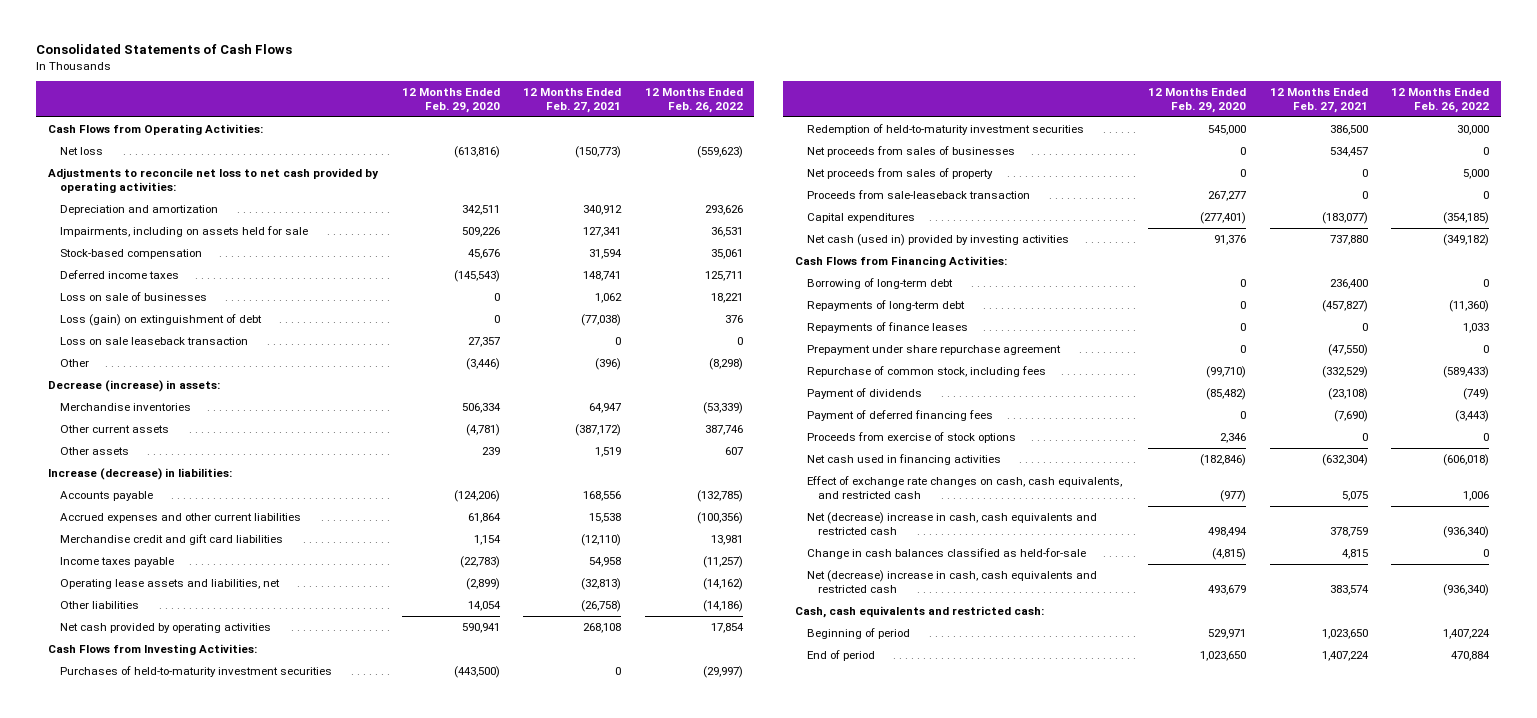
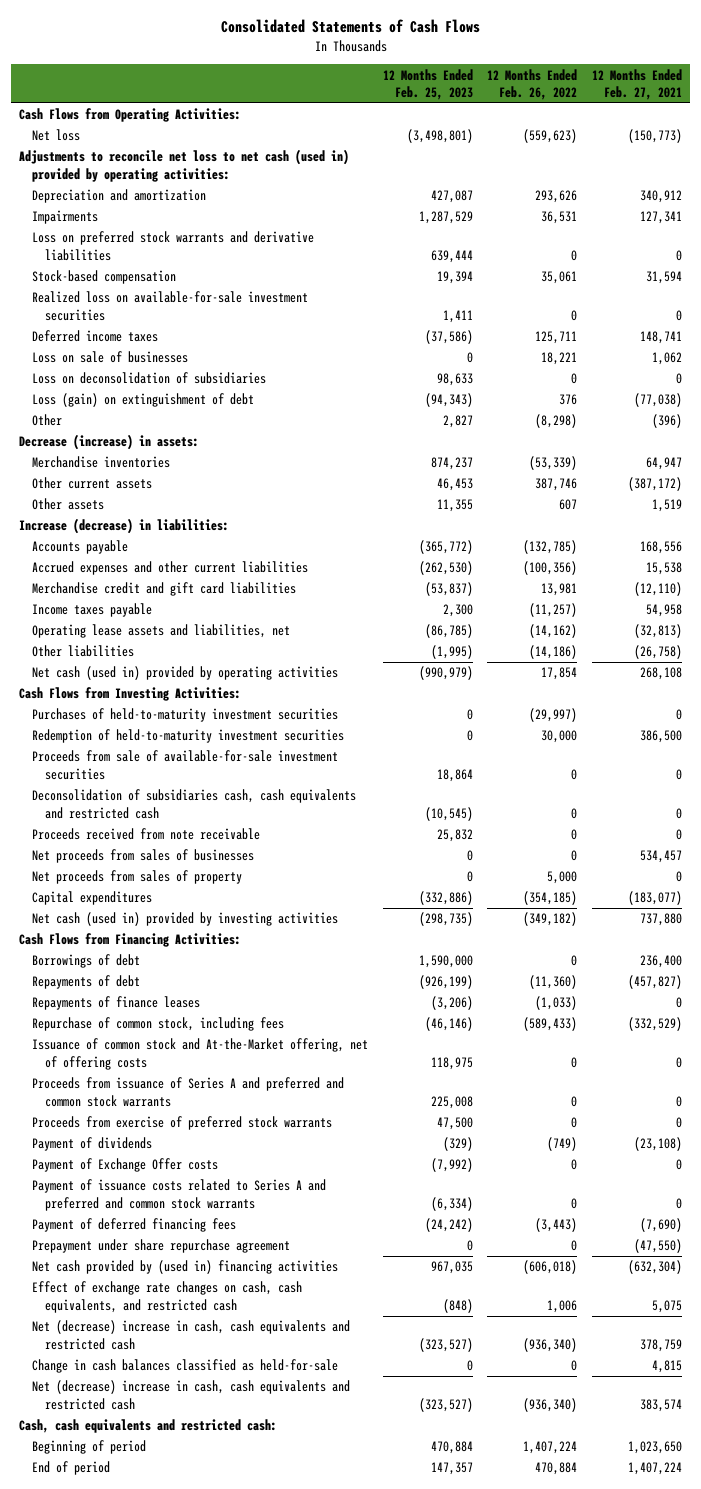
- | 12 Months Ended Feb. 29, 2020 | 12 Months Ended Feb. 27, 2021 | 12 Months Ended Feb. 26, 2022
+ | 12 Months Ended Feb. 25, 2023 | 12 Months Ended Feb. 26, 2022 | 12 Months Ended Feb. 27, 2021
- Adjustments to reconcile net loss to net cash provided by operating activities:
+ Adjustments to reconcile net loss to net cash (used in) provided by operating activities:
- Impairments, including on assets held for sale | 509,226 | 127,341 | 36,531
+ Impairments | 1,287,529 | 36,531 | 127,341
+ Loss on preferred stock warrants and derivative liabilities | 639,444 | 0 | 0
+ Realized loss on available-for-sale investment securities | 1,411 | 0 | 0
+ Loss on deconsolidation of subsidiaries | 98,633 | 0 | 0
- Loss on sale leaseback transaction | 27,357 | 0 | 0
- Net cash provided by operating activities | 590,941 | 268,108 | 17,854
+ Net cash (used in) provided by operating activities | (990,979) | 17,854 | 268,108
+ Proceeds from sale of available-for-sale investment securities | 18,864 | 0 | 0
+ Deconsolidation of subsidiaries cash, cash equivalents and restricted cash | (10,545) | 0 | 0
+ Proceeds received from note receivable | 25,832 | 0 | 0
- Proceeds from sale-leaseback transaction | 267,277 | 0 | 0
- Borrowing of long-term debt | 0 | 236,400 | 0
- Repayments of long-term debt | 0 | (457,827) | (11,360)
- Repayments of finance leases | 0 | 0 | 1,033
+ Borrowings of debt | 1,590,000 | 0 | 236,400
+ Repayments of debt | (926,199) | (11,360) | (457,827)
+ Repayments of finance leases | (3,206) | (1,033) | 0
+ Issuance of common stock and At-the-Market offering, net of offering costs | 118,975 | 0 | 0
+ Proceeds from issuance of Series A and preferred and common stock warrants | 225,008 | 0 | 0
+ Proceeds from exercise of preferred stock warrants | 47,500 | 0 | 0
+ Payment of Exchange Offer costs | (7,992) | 0 | 0
+ Payment of issuance costs related to Series A and preferred and common stock warrants | (6,334) | 0 | 0
- Proceeds from exercise of stock options | 2,346 | 0 | 0
- Net cash used in financing activities | (182,846) | (632,304) | (606,018)
moved down: Prepayment under share repurchase agreement | 0 | 0 | (47,550)
+ Net cash provided by (used in) financing activities | 967,035 | (606,018) | (632,304)

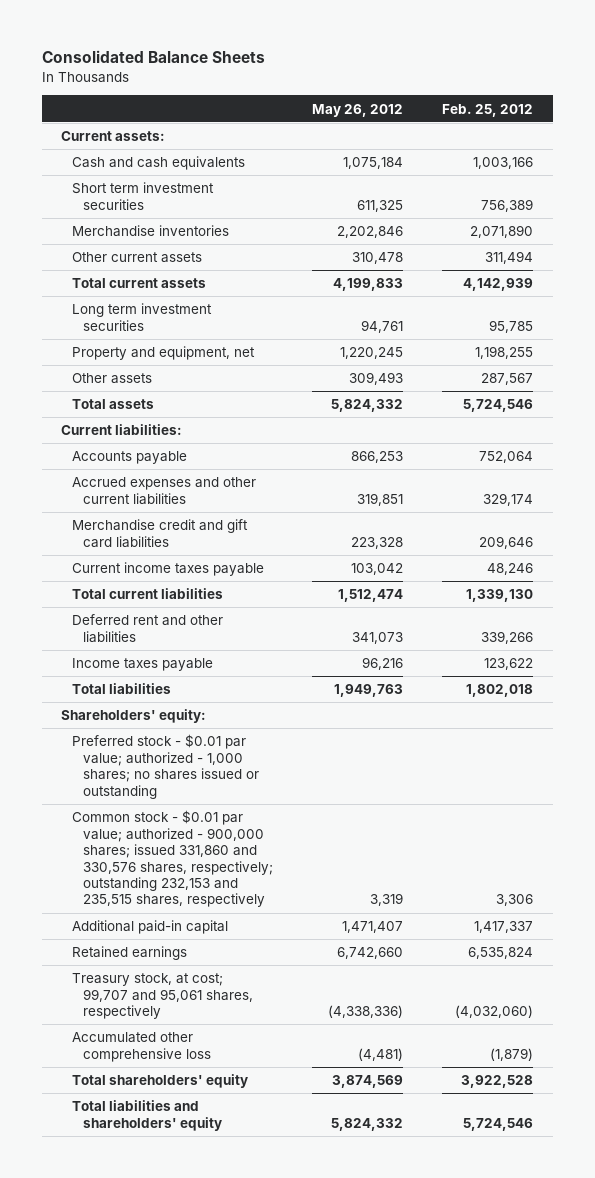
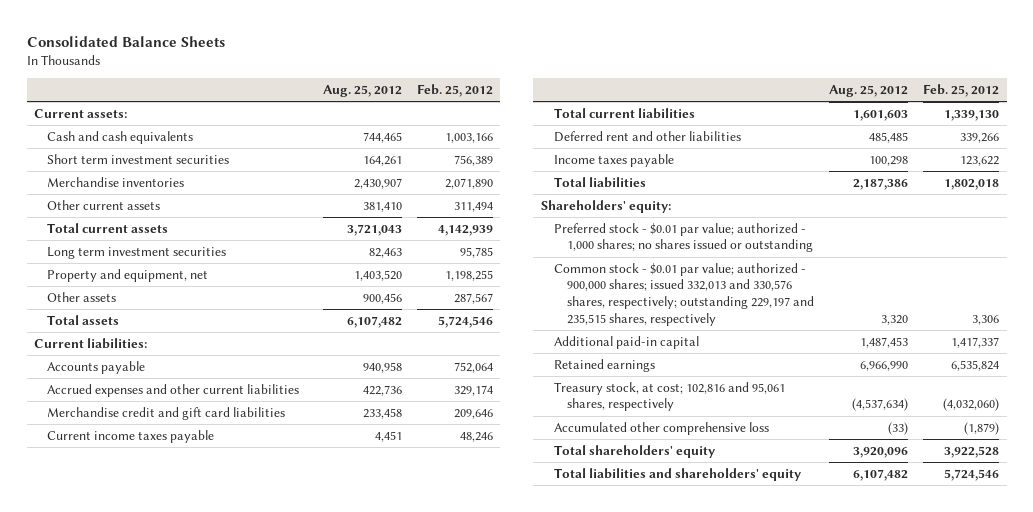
- | May 26, 2012 | Feb. 25, 2012
+ | Aug. 25, 2012 | Feb. 25, 2012
- Common stock - $0.01 par value; authorized - 900,000 shares; issued 331,860 and 330,576 shares, respectively; outstanding 232,153 and 235,515 shares, respectively | 3,319 | 3,306
+ Common stock - $0.01 par value; authorized - 900,000 shares; issued 332,013 and 330,576 shares, respectively; outstanding 229,197 and 235,515 shares, respectively | 3,320 | 3,306
- Treasury stock, at cost; 99,707 and 95,061 shares, respectively | (4,338,336) | (4,032,060)
+ Treasury stock, at cost; 102,816 and 95,061 shares, respectively | (4,537,634) | (4,032,060)

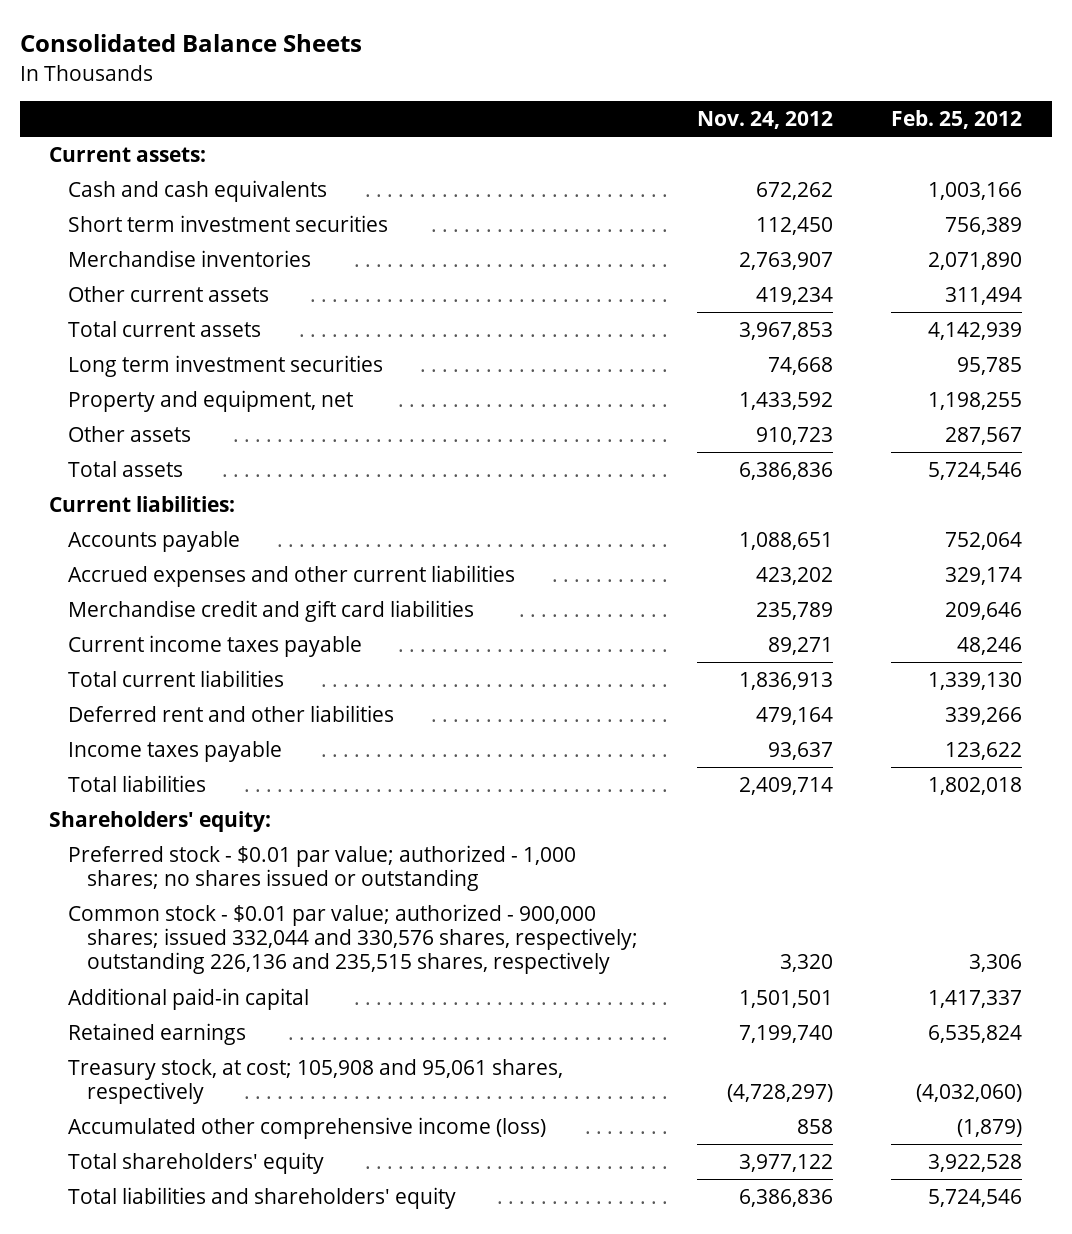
- | Aug. 25, 2012 | Feb. 25, 2012
+ | Nov. 24, 2012 | Feb. 25, 2012
- Common stock - $0.01 par value; authorized - 900,000 shares; issued 332,013 and 330,576 shares, respectively; outstanding 229,197 and 235,515 shares, respectively | 3,320 | 3,306
+ Common stock - $0.01 par value; authorized - 900,000 shares; issued 332,044 and 330,576 shares, respectively; outstanding 226,136 and 235,515 shares, respectively | 3,320 | 3,306
- Treasury stock, at cost; 102,816 and 95,061 shares, respectively | (4,537,634) | (4,032,060)
- Accumulated other comprehensive loss | (33) | (1,879)
+ Treasury stock, at cost; 105,908 and 95,061 shares, respectively | (4,728,297) | (4,032,060)
+ Accumulated other comprehensive income (loss) | 858 | (1,879)

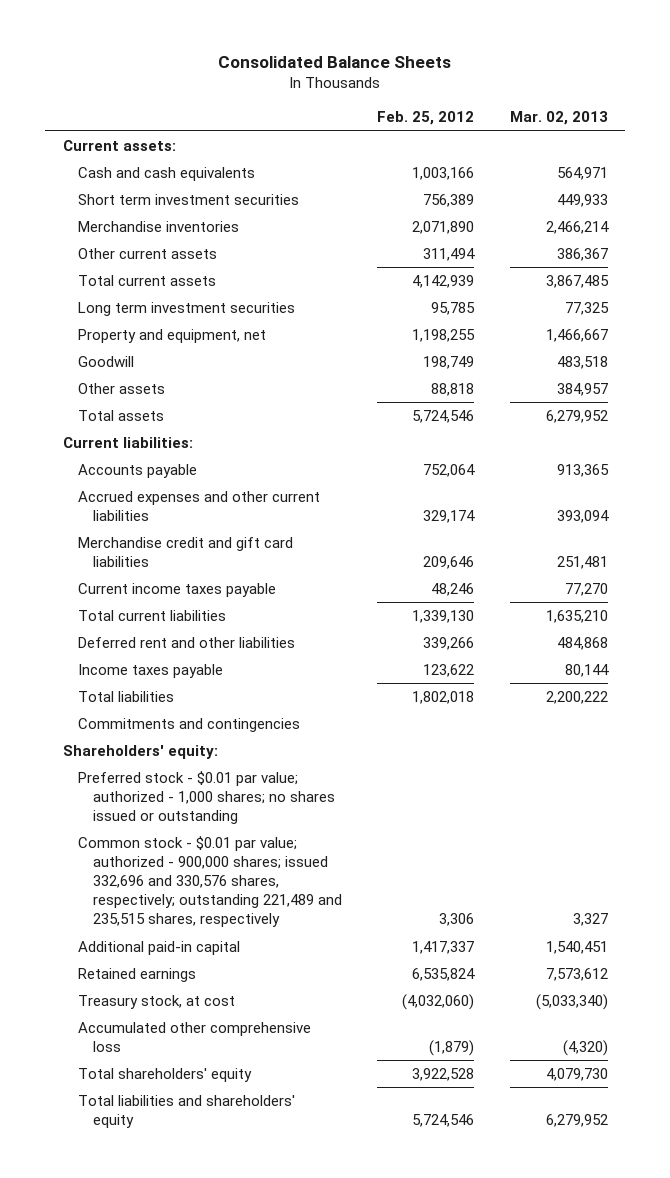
- | Nov. 24, 2012 | Feb. 25, 2012
+ | Feb. 25, 2012 | Mar. 02, 2013
- Other assets | 910,723 | 287,567
+ Goodwill | 198,749 | 483,518
+ Other assets | 88,818 | 384,957
+ Commitments and contingencies
- Common stock - $0.01 par value; authorized - 900,000 shares; issued 332,044 and 330,576 shares, respectively; outstanding 226,136 and 235,515 shares, respectively | 3,320 | 3,306
+ Common stock - $0.01 par value; authorized - 900,000 shares; issued 332,696 and 330,576 shares, respectively; outstanding 221,489 and 235,515 shares, respectively | 3,306 | 3,327
- Treasury stock, at cost; 105,908 and 95,061 shares, respectively | (4,728,297) | (4,032,060)
- Accumulated other comprehensive income (loss) | 858 | (1,879)
+ Treasury stock, at cost | (4,032,060) | (5,033,340)
+ Accumulated other comprehensive loss | (1,879) | (4,320)

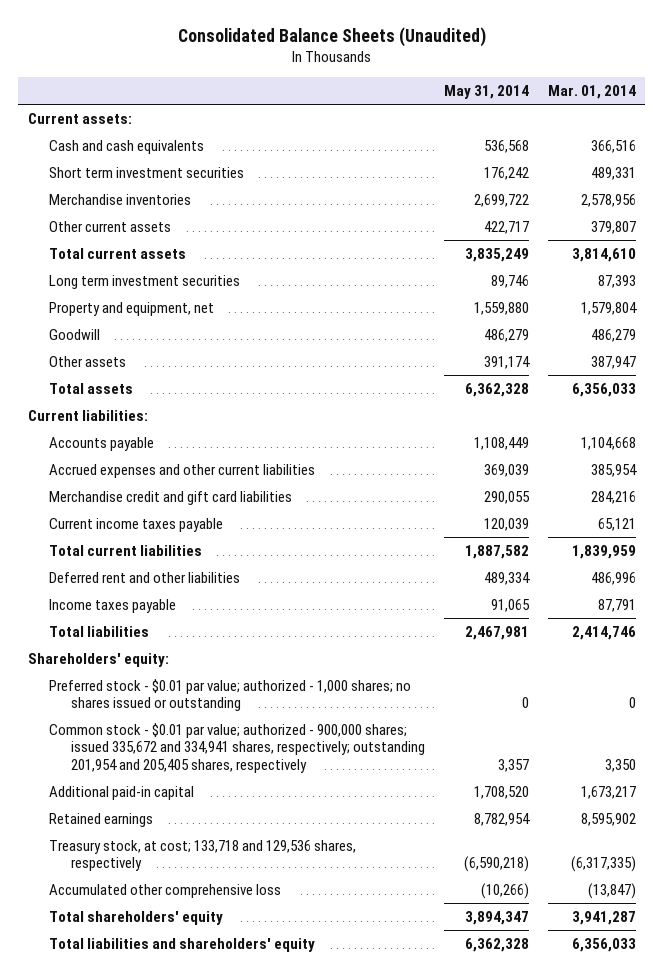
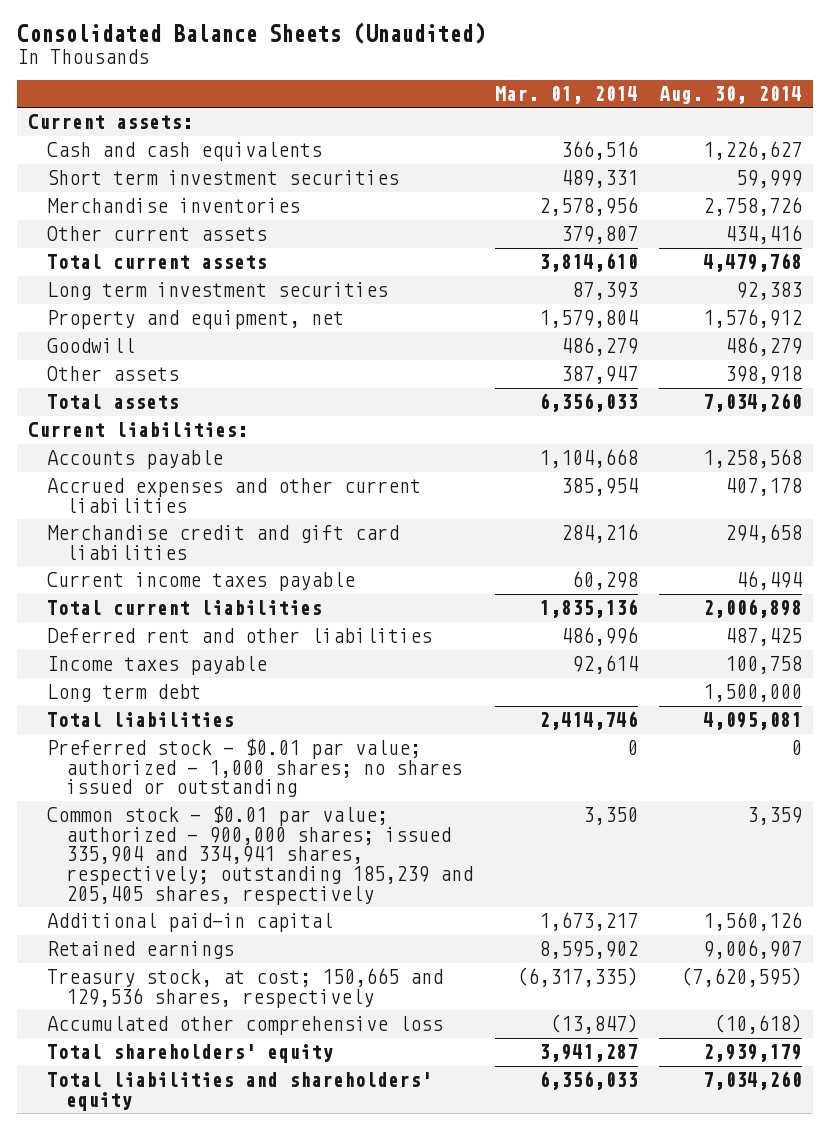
- | May 31, 2014 | Mar. 01, 2014
+ | Mar. 01, 2014 | Aug. 30, 2014
- Current income taxes payable | 120,039 | 65,121
- Total current liabilities | 1,887,582 | 1,839,959
+ Current income taxes payable | 60,298 | 46,494
+ Total current liabilities | 1,835,136 | 2,006,898
- Income taxes payable | 91,065 | 87,791
+ Income taxes payable | 92,614 | 100,758
+ Long term debt | | 1,500,000
- Shareholders' equity:
- Common stock - $0.01 par value; authorized - 900,000 shares; issued 335,672 and 334,941 shares, respectively; outstanding 201,954 and 205,405 shares, respectively | 3,357 | 3,350
+ Common stock - $0.01 par value; authorized - 900,000 shares; issued 335,904 and 334,941 shares, respectively; outstanding 185,239 and 205,405 shares, respectively | 3,350 | 3,359
- Treasury stock, at cost; 133,718 and 129,536 shares, respectively | (6,590,218) | (6,317,335)
+ Treasury stock, at cost; 150,665 and 129,536 shares, respectively | (6,317,335) | (7,620,595)

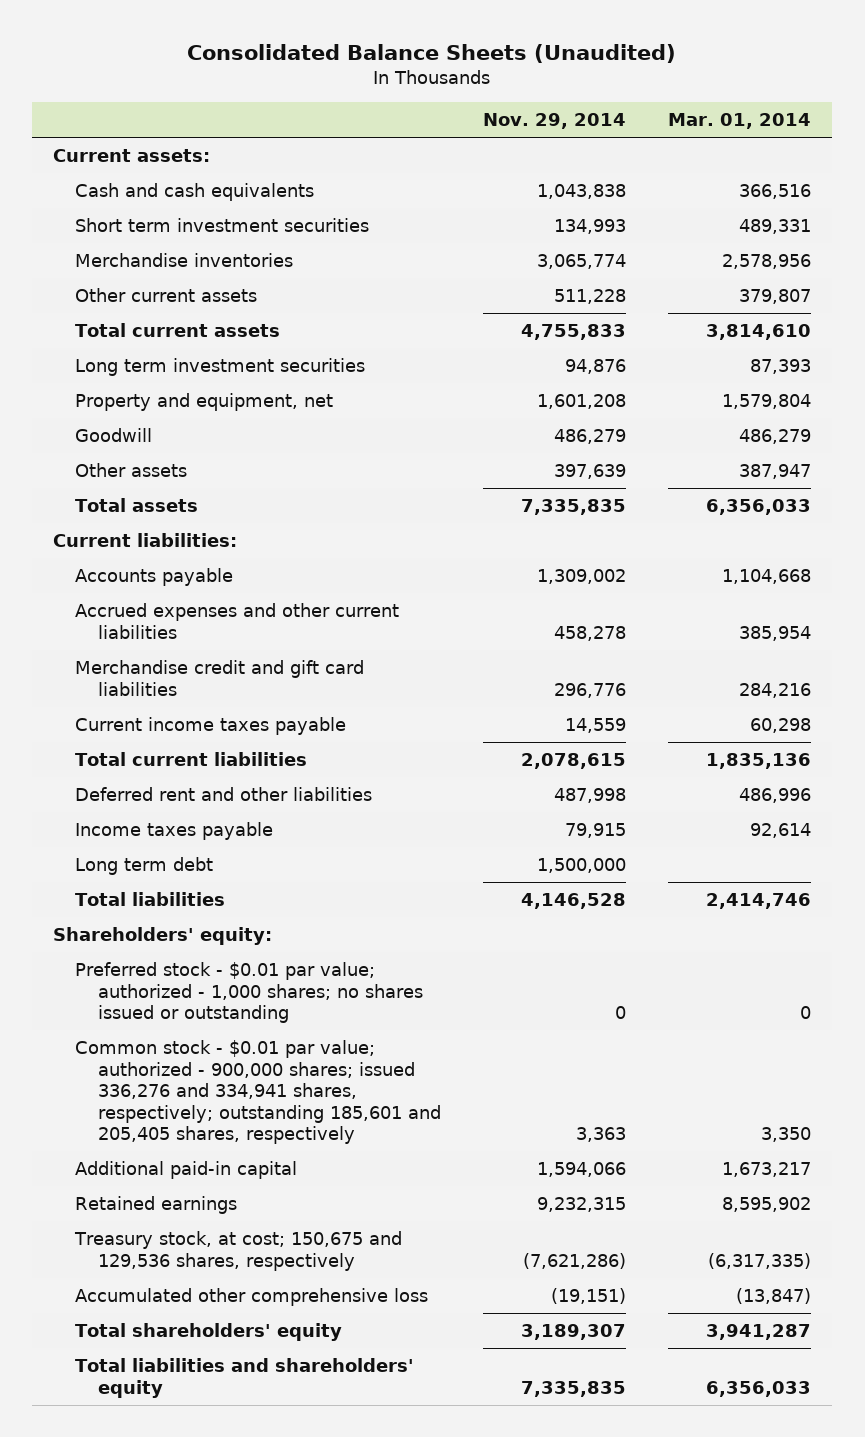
- | Mar. 01, 2014 | Aug. 30, 2014
+ | Nov. 29, 2014 | Mar. 01, 2014
+ Shareholders' equity:
- Common stock - $0.01 par value; authorized - 900,000 shares; issued 335,904 and 334,941 shares, respectively; outstanding 185,239 and 205,405 shares, respectively | 3,350 | 3,359
+ Common stock - $0.01 par value; authorized - 900,000 shares; issued 336,276 and 334,941 shares, respectively; outstanding 185,601 and 205,405 shares, respectively | 3,363 | 3,350
- Treasury stock, at cost; 150,665 and 129,536 shares, respectively | (6,317,335) | (7,620,595)
+ Treasury stock, at cost; 150,675 and 129,536 shares, respectively | (7,621,286) | (6,317,335)

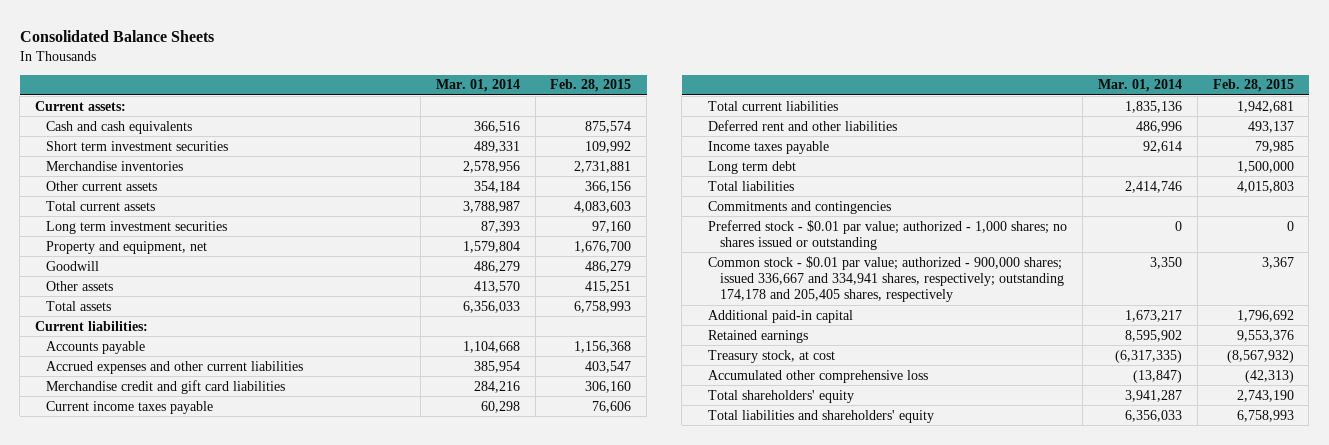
- Consolidated Balance Sheets (Unaudited)
+ Consolidated Balance Sheets
- | Nov. 29, 2014 | Mar. 01, 2014
+ | Mar. 01, 2014 | Feb. 28, 2015
- Other current assets | 511,228 | 379,807
- Total current assets | 4,755,833 | 3,814,610
+ Other current assets | 354,184 | 366,156
+ Total current assets | 3,788,987 | 4,083,603
- Other assets | 397,639 | 387,947
+ Other assets | 413,570 | 415,251
- Shareholders' equity:
+ Commitments and contingencies
- Common stock - $0.01 par value; authorized - 900,000 shares; issued 336,276 and 334,941 shares, respectively; outstanding 185,601 and 205,405 shares, respectively | 3,363 | 3,350
+ Common stock - $0.01 par value; authorized - 900,000 shares; issued 336,667 and 334,941 shares, respectively; outstanding 174,178 and 205,405 shares, respectively | 3,350 | 3,367
- Treasury stock, at cost; 150,675 and 129,536 shares, respectively | (7,621,286) | (6,317,335)
+ Treasury stock, at cost | (6,317,335) | (8,567,932)

